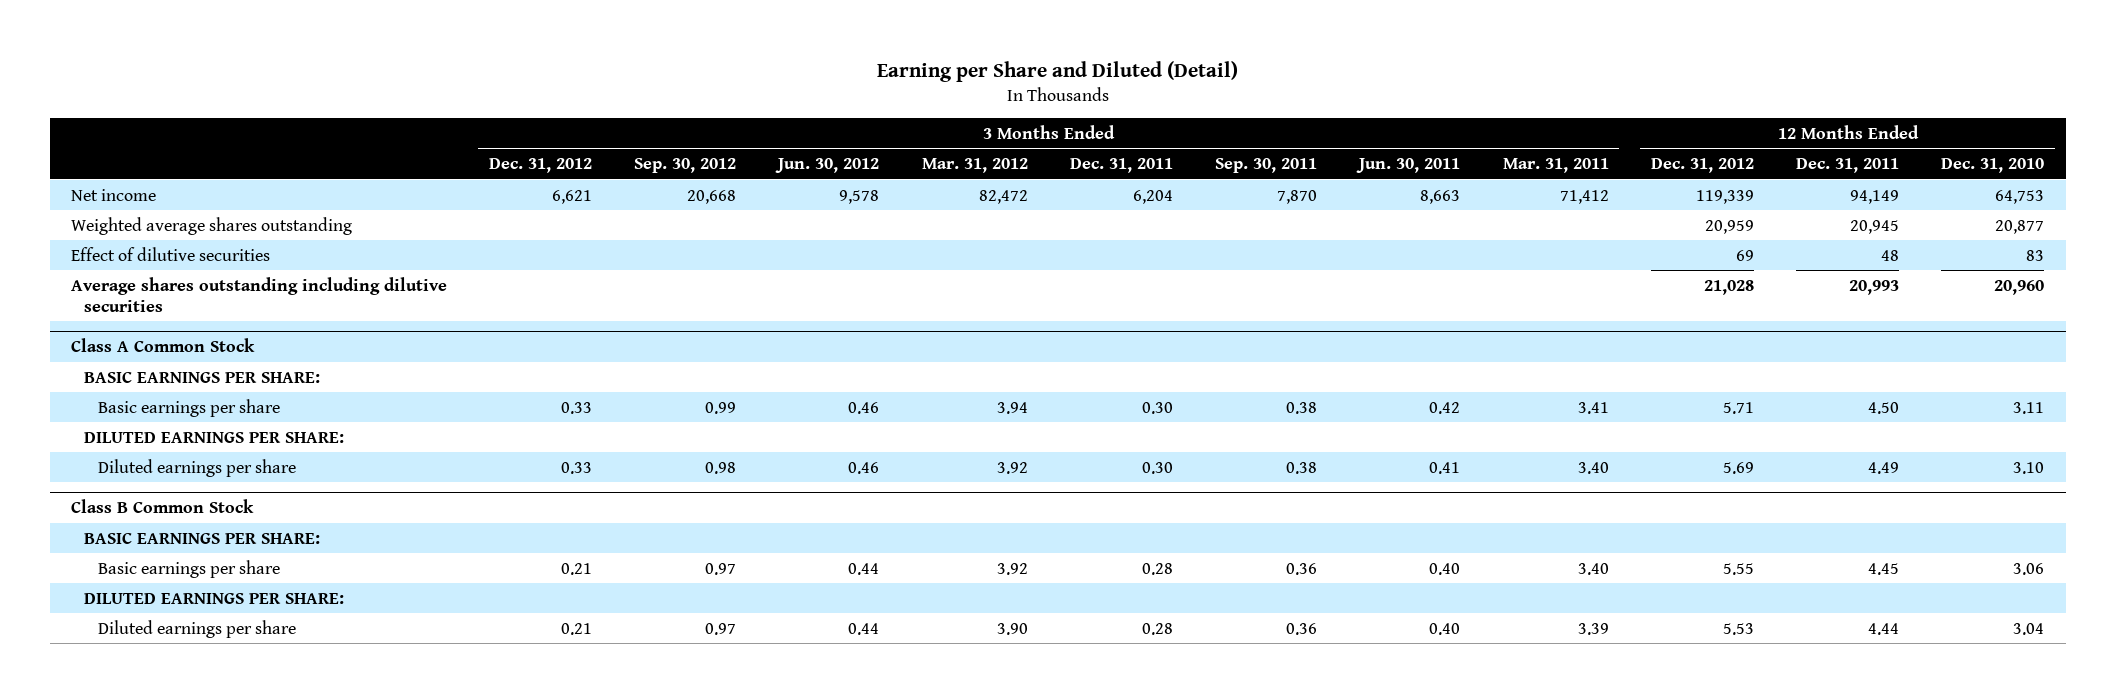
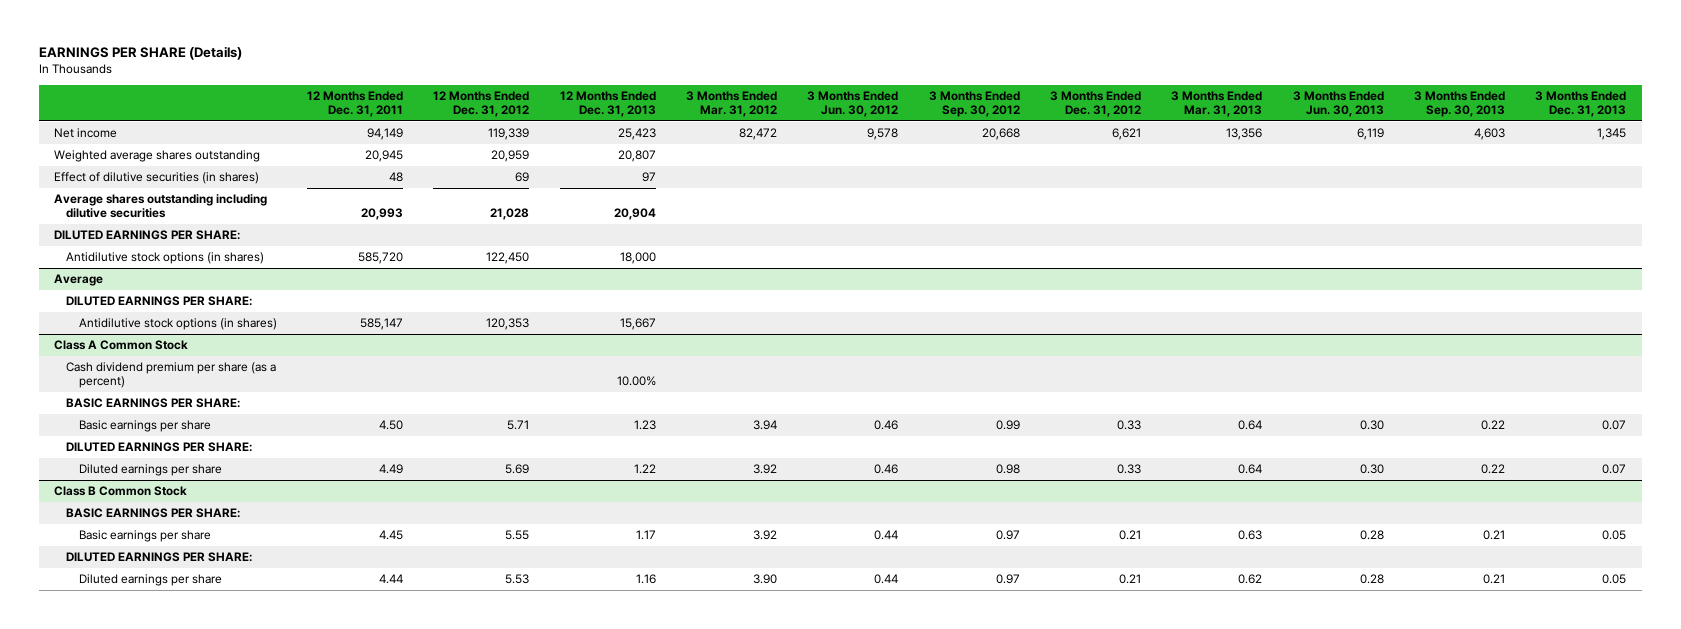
- Earning per Share and Diluted (Detail)
+ EARNINGS PER SHARE (Details)
- | 3 Months Ended Dec. 31, 2012 | 3 Months Ended Sep. 30, 2012 | 3 Months Ended Jun. 30, 2012 | 3 Months Ended Mar. 31, 2012 | 3 Months Ended Dec. 31, 2011 | 3 Months Ended Sep. 30, 2011 | 3 Months Ended Jun. 30, 2011 | 3 Months Ended Mar. 31, 2011 | 12 Months Ended Dec. 31, 2012 | 12 Months Ended Dec. 31, 2011 | 12 Months Ended Dec. 31, 2010
+ | 12 Months Ended Dec. 31, 2011 | 12 Months Ended Dec. 31, 2012 | 12 Months Ended Dec. 31, 2013 | 3 Months Ended Mar. 31, 2012 | 3 Months Ended Jun. 30, 2012 | 3 Months Ended Sep. 30, 2012 | 3 Months Ended Dec. 31, 2012 | 3 Months Ended Mar. 31, 2013 | 3 Months Ended Jun. 30, 2013 | 3 Months Ended Sep. 30, 2013 | 3 Months Ended Dec. 31, 2013
- Effect of dilutive securities | | | | | | | | | 69 | 48 | 83
+ Effect of dilutive securities (in shares) | 48 | 69 | 97 | | | | | | | |
+ DILUTED EARNINGS PER SHARE:
+ Antidilutive stock options (in shares) | 585,720 | 122,450 | 18,000 | | | | | | | |
+ Average
+ DILUTED EARNINGS PER SHARE:
+ Antidilutive stock options (in shares) | 585,147 | 120,353 | 15,667 | | | | | | | |
@ Class A Common Stock
+ Cash dividend premium per share (as a percent) | | | 10.00% | | | | | | | |

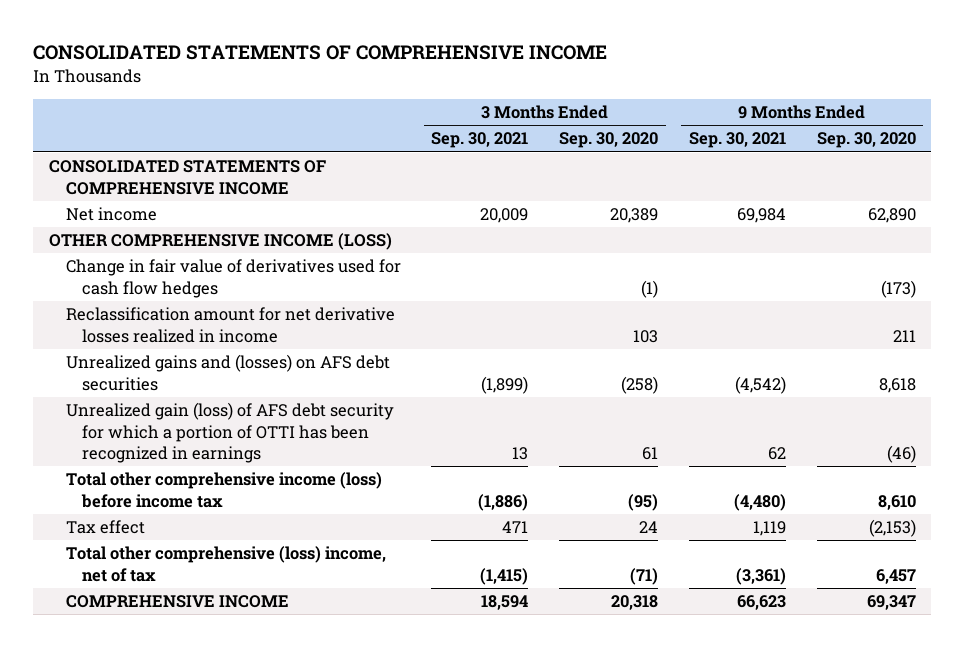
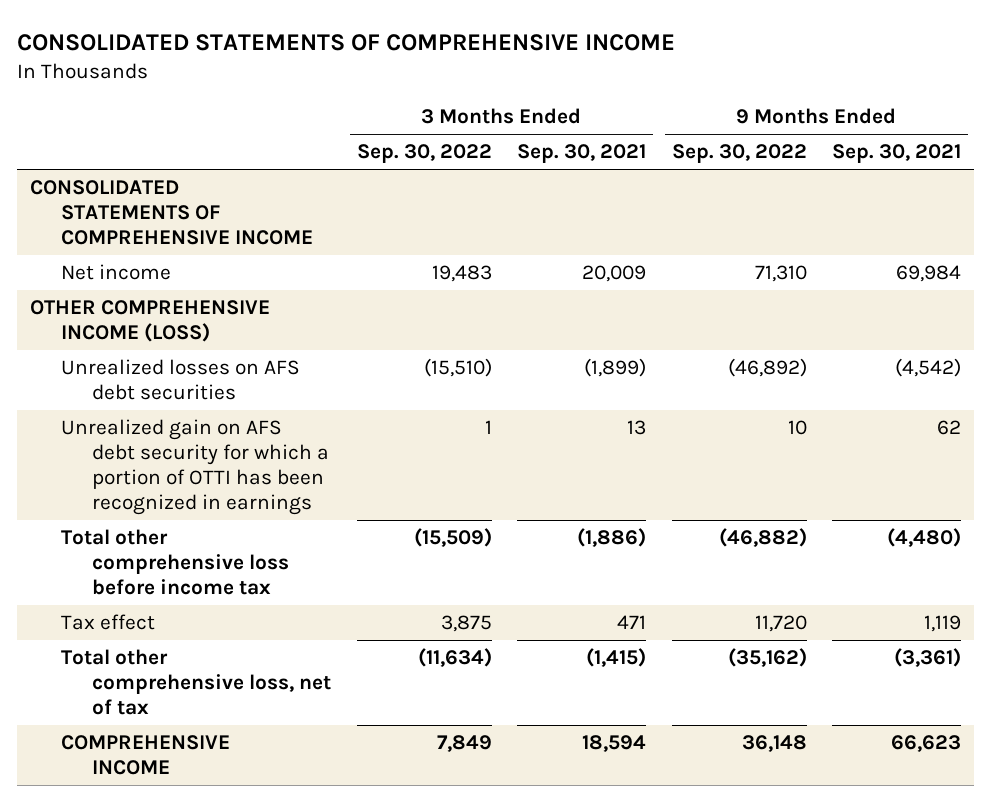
- | 3 Months Ended Sep. 30, 2021 | 3 Months Ended Sep. 30, 2020 | 9 Months Ended Sep. 30, 2021 | 9 Months Ended Sep. 30, 2020
+ | 3 Months Ended Sep. 30, 2022 | 3 Months Ended Sep. 30, 2021 | 9 Months Ended Sep. 30, 2022 | 9 Months Ended Sep. 30, 2021
- Change in fair value of derivatives used for cash flow hedges | | (1) | | (173)
- Reclassification amount for net derivative losses realized in income | | 103 | | 211
- Unrealized gains and (losses) on AFS debt securities | (1,899) | (258) | (4,542) | 8,618
- Unrealized gain (loss) of AFS debt security for which a portion of OTTI has been recognized in earnings | 13 | 61 | 62 | (46)
- Total other comprehensive income (loss) before income tax | (1,886) | (95) | (4,480) | 8,610
+ Unrealized losses on AFS debt securities | (15,510) | (1,899) | (46,892) | (4,542)
+ Unrealized gain on AFS debt security for which a portion of OTTI has been recognized in earnings | 1 | 13 | 10 | 62
+ Total other comprehensive loss before income tax | (15,509) | (1,886) | (46,882) | (4,480)
- Total other comprehensive (loss) income, net of tax | (1,415) | (71) | (3,361) | 6,457
+ Total other comprehensive loss, net of tax | (11,634) | (1,415) | (35,162) | (3,361)

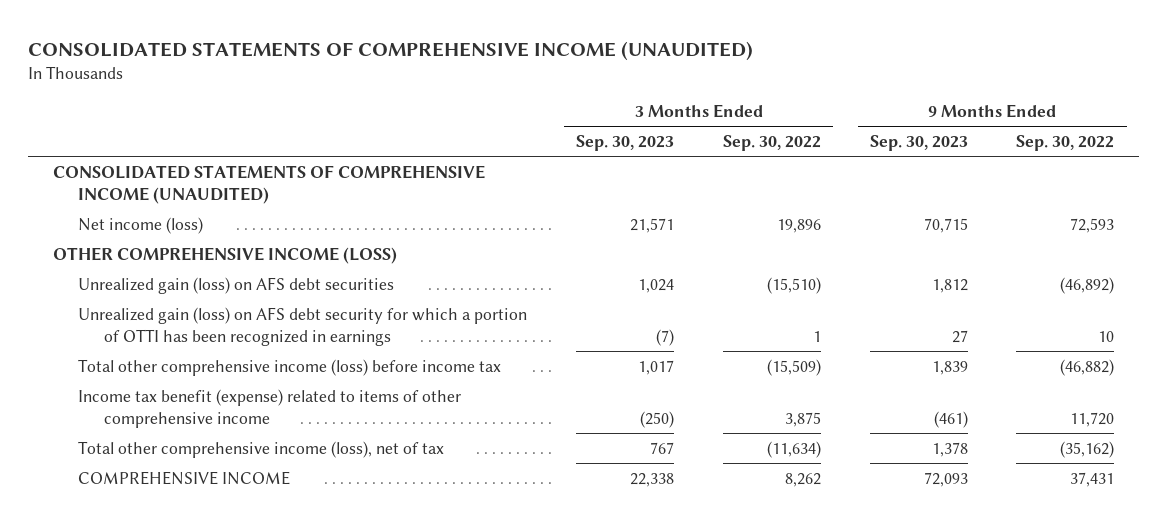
- CONSOLIDATED STATEMENTS OF COMPREHENSIVE INCOME
+ CONSOLIDATED STATEMENTS OF COMPREHENSIVE INCOME (UNAUDITED)
- | 3 Months Ended Sep. 30, 2022 | 3 Months Ended Sep. 30, 2021 | 9 Months Ended Sep. 30, 2022 | 9 Months Ended Sep. 30, 2021
+ | 3 Months Ended Sep. 30, 2023 | 3 Months Ended Sep. 30, 2022 | 9 Months Ended Sep. 30, 2023 | 9 Months Ended Sep. 30, 2022
- CONSOLIDATED STATEMENTS OF COMPREHENSIVE INCOME
- Net income | 19,483 | 20,009 | 71,310 | 69,984
+ CONSOLIDATED STATEMENTS OF COMPREHENSIVE INCOME (UNAUDITED)
+ Net income (loss) | 21,571 | 19,896 | 70,715 | 72,593
- Unrealized losses on AFS debt securities | (15,510) | (1,899) | (46,892) | (4,542)
- Unrealized gain on AFS debt security for which a portion of OTTI has been recognized in earnings | 1 | 13 | 10 | 62
- Total other comprehensive loss before income tax | (15,509) | (1,886) | (46,882) | (4,480)
- Tax effect | 3,875 | 471 | 11,720 | 1,119
- Total other comprehensive loss, net of tax | (11,634) | (1,415) | (35,162) | (3,361)
- COMPREHENSIVE INCOME | 7,849 | 18,594 | 36,148 | 66,623
+ Unrealized gain (loss) on AFS debt securities | 1,024 | (15,510) | 1,812 | (46,892)
+ Unrealized gain (loss) on AFS debt security for which a portion of OTTI has been recognized in earnings | (7) | 1 | 27 | 10
+ Total other comprehensive income (loss) before income tax | 1,017 | (15,509) | 1,839 | (46,882)
+ Income tax benefit (expense) related to items of other comprehensive income | (250) | 3,875 | (461) | 11,720
+ Total other comprehensive income (loss), net of tax | 767 | (11,634) | 1,378 | (35,162)
+ COMPREHENSIVE INCOME | 22,338 | 8,262 | 72,093 | 37,431

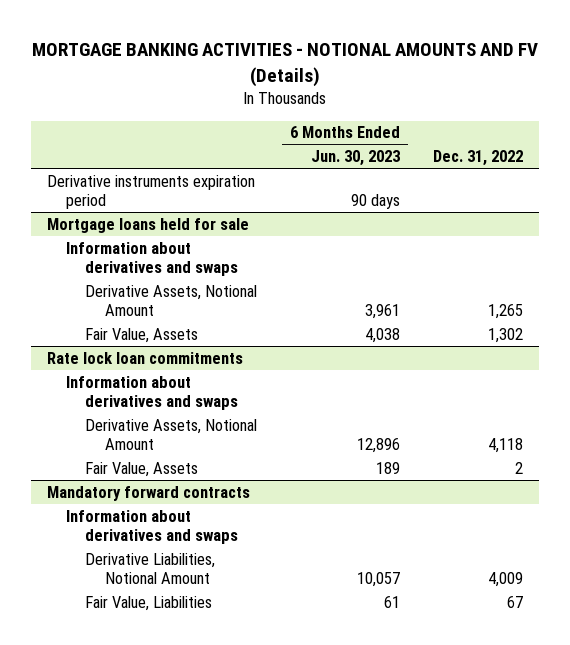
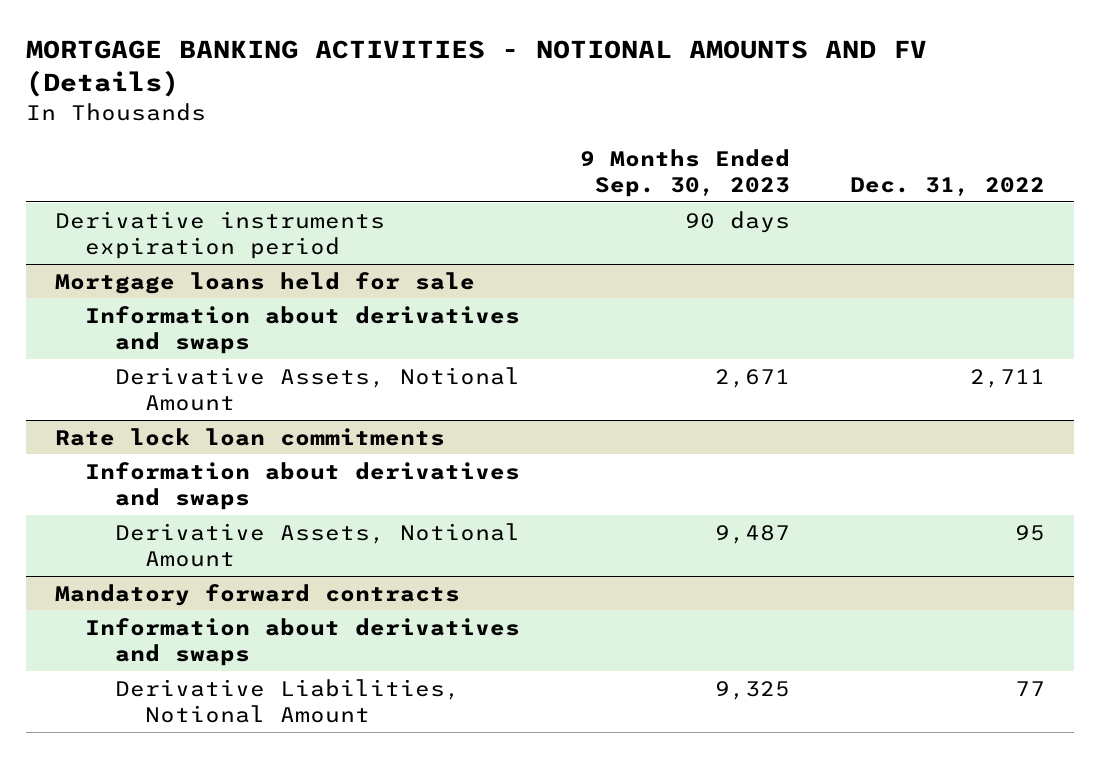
- | 6 Months Ended Jun. 30, 2023 | Dec. 31, 2022
+ | 9 Months Ended Sep. 30, 2023 | Dec. 31, 2022
@ Mortgage loans held for sale
- Derivative Assets, Notional Amount | 3,961 | 1,265
- Fair Value, Assets | 4,038 | 1,302
+ Derivative Assets, Notional Amount | 2,671 | 2,711
@ Rate lock loan commitments
- Derivative Assets, Notional Amount | 12,896 | 4,118
- Fair Value, Assets | 189 | 2
+ Derivative Assets, Notional Amount | 9,487 | 95
@ Mandatory forward contracts
- Derivative Liabilities, Notional Amount | 10,057 | 4,009
- Fair Value, Liabilities | 61 | 67
+ Derivative Liabilities, Notional Amount | 9,325 | 77

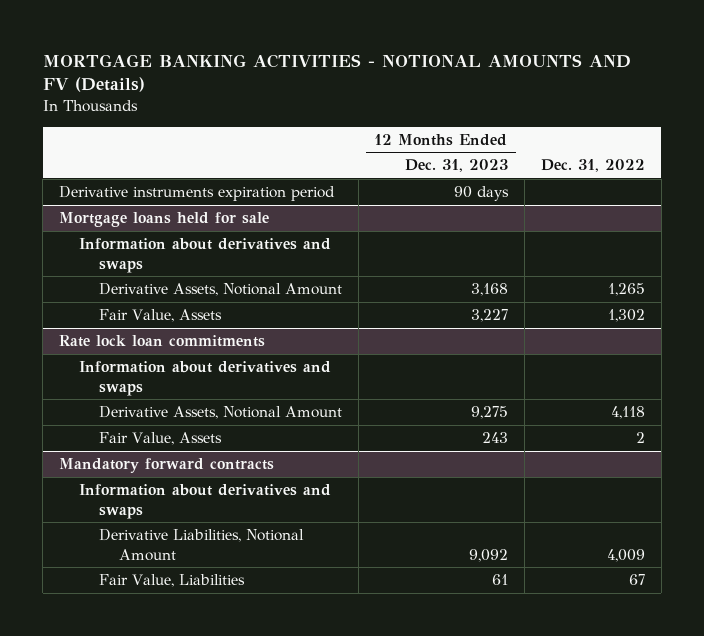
- | 9 Months Ended Sep. 30, 2023 | Dec. 31, 2022
+ | 12 Months Ended Dec. 31, 2023 | Dec. 31, 2022
@ Mortgage loans held for sale
- Derivative Assets, Notional Amount | 2,671 | 2,711
+ Derivative Assets, Notional Amount | 3,168 | 1,265
+ Fair Value, Assets | 3,227 | 1,302
@ Rate lock loan commitments
- Derivative Assets, Notional Amount | 9,487 | 95
+ Derivative Assets, Notional Amount | 9,275 | 4,118
+ Fair Value, Assets | 243 | 2
@ Mandatory forward contracts
- Derivative Liabilities, Notional Amount | 9,325 | 77
+ Derivative Liabilities, Notional Amount | 9,092 | 4,009
+ Fair Value, Liabilities | 61 | 67

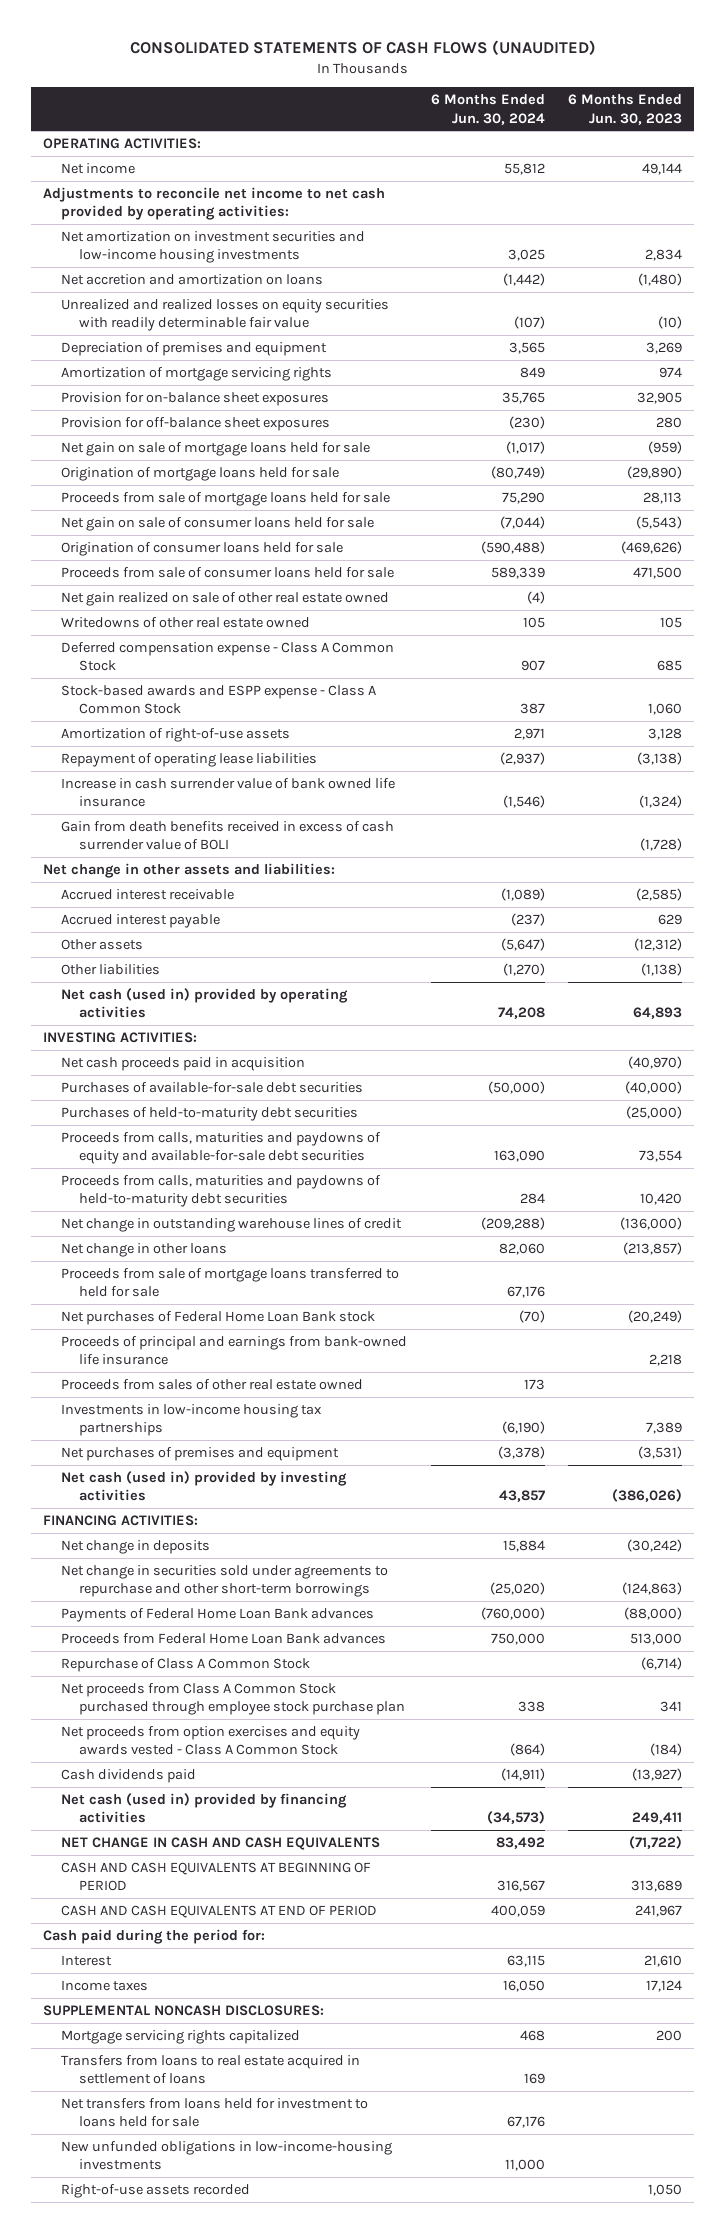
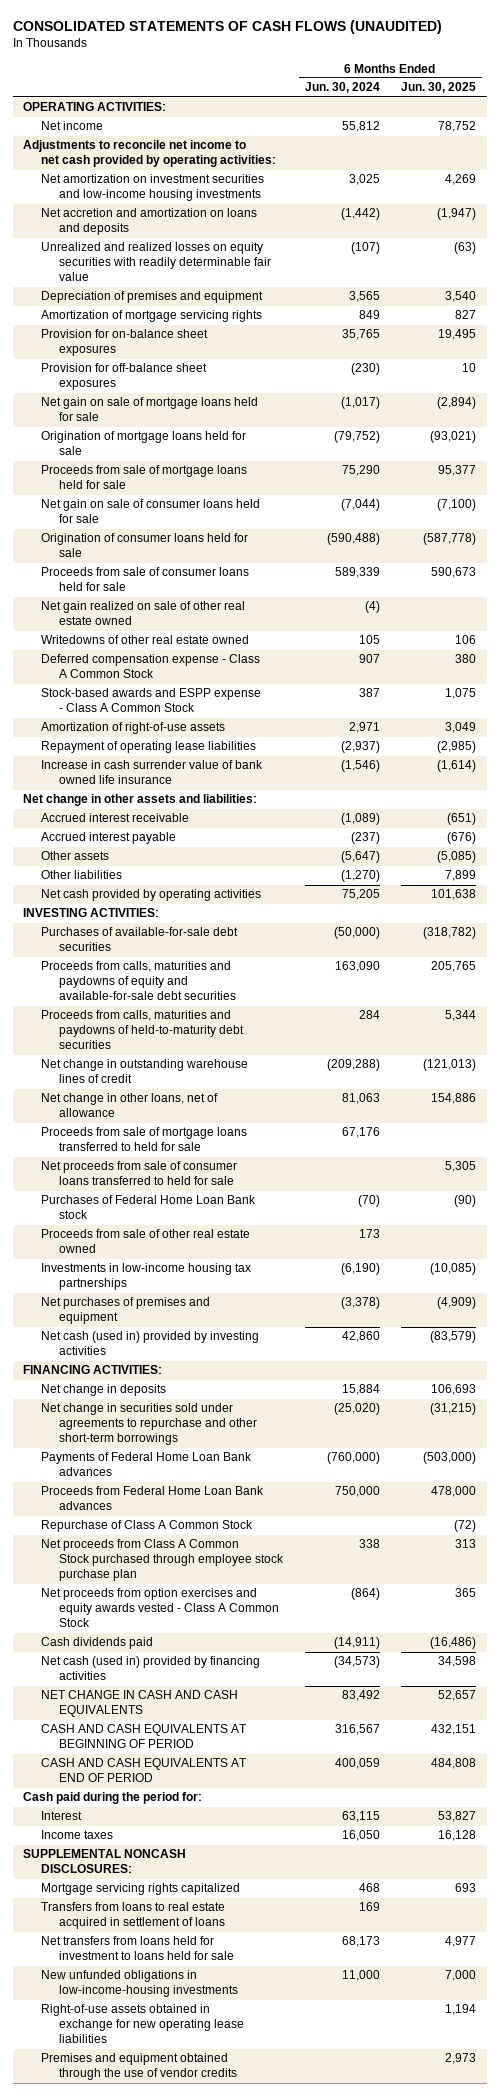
- | 6 Months Ended Jun. 30, 2024 | 6 Months Ended Jun. 30, 2023
+ | 6 Months Ended Jun. 30, 2024 | 6 Months Ended Jun. 30, 2025
- Net accretion and amortization on loans | (1,442) | (1,480)
+ Net accretion and amortization on loans and deposits | (1,442) | (1,947)
- Origination of mortgage loans held for sale | (80,749) | (29,890)
+ Origination of mortgage loans held for sale | (79,752) | (93,021)
- Gain from death benefits received in excess of cash surrender value of BOLI | | (1,728)
- Net cash (used in) provided by operating activities | 74,208 | 64,893
+ Net cash provided by operating activities | 75,205 | 101,638
- Net cash proceeds paid in acquisition | | (40,970)
- Purchases of held-to-maturity debt securities | | (25,000)
- Net change in other loans | 82,060 | (213,857)
+ Net change in other loans, net of allowance | 81,063 | 154,886
- Net purchases of Federal Home Loan Bank stock | (70) | (20,249)
- Proceeds of principal and earnings from bank-owned life insurance | | 2,218
- Proceeds from sales of other real estate owned | 173 |
+ Net proceeds from sale of consumer loans transferred to held for sale | | 5,305
+ Purchases of Federal Home Loan Bank stock | (70) | (90)
+ Proceeds from sale of other real estate owned | 173 |
- Net cash (used in) provided by investing activities | 43,857 | (386,026)
+ Net cash (used in) provided by investing activities | 42,860 | (83,579)
- Net transfers from loans held for investment to loans held for sale | 67,176 |
+ Net transfers from loans held for investment to loans held for sale | 68,173 | 4,977
- Right-of-use assets recorded | | 1,050
+ Right-of-use assets obtained in exchange for new operating lease liabilities | | 1,194
+ Premises and equipment obtained through the use of vendor credits | | 2,973

